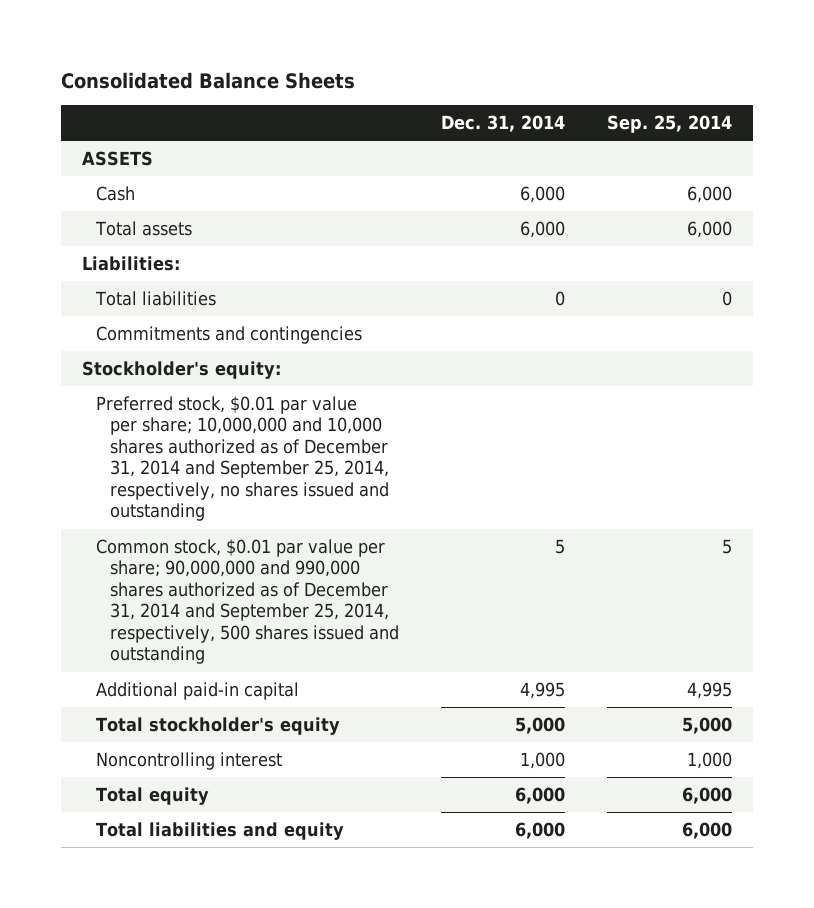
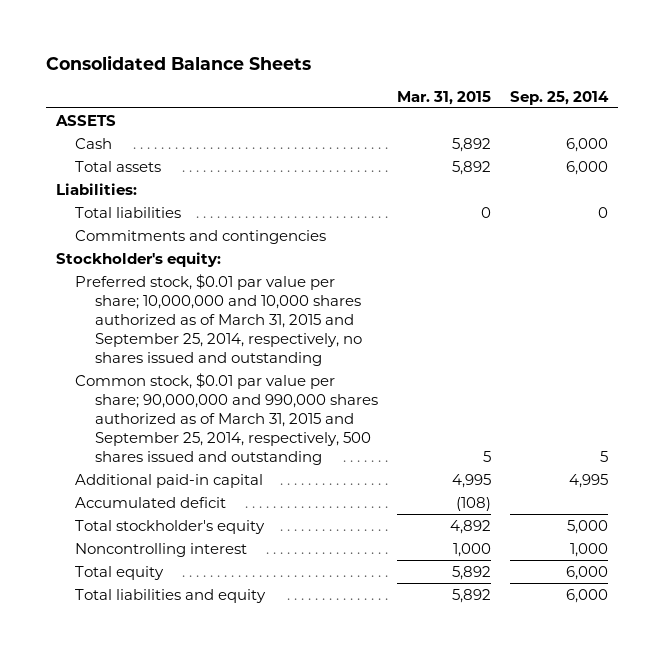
- | Dec. 31, 2014 | Sep. 25, 2014
+ | Mar. 31, 2015 | Sep. 25, 2014
- Preferred stock, $0.01 par value per share; 10,000,000 and 10,000 shares authorized as of December 31, 2014 and September 25, 2014, respectively, no shares issued and outstanding
- Common stock, $0.01 par value per share; 90,000,000 and 990,000 shares authorized as of December 31, 2014 and September 25, 2014, respectively, 500 shares issued and outstanding | 5 | 5
+ Preferred stock, $0.01 par value per share; 10,000,000 and 10,000 shares authorized as of March 31, 2015 and September 25, 2014, respectively, no shares issued and outstanding
+ Common stock, $0.01 par value per share; 90,000,000 and 990,000 shares authorized as of March 31, 2015 and September 25, 2014, respectively, 500 shares issued and outstanding | 5 | 5
+ Accumulated deficit | (108) |

